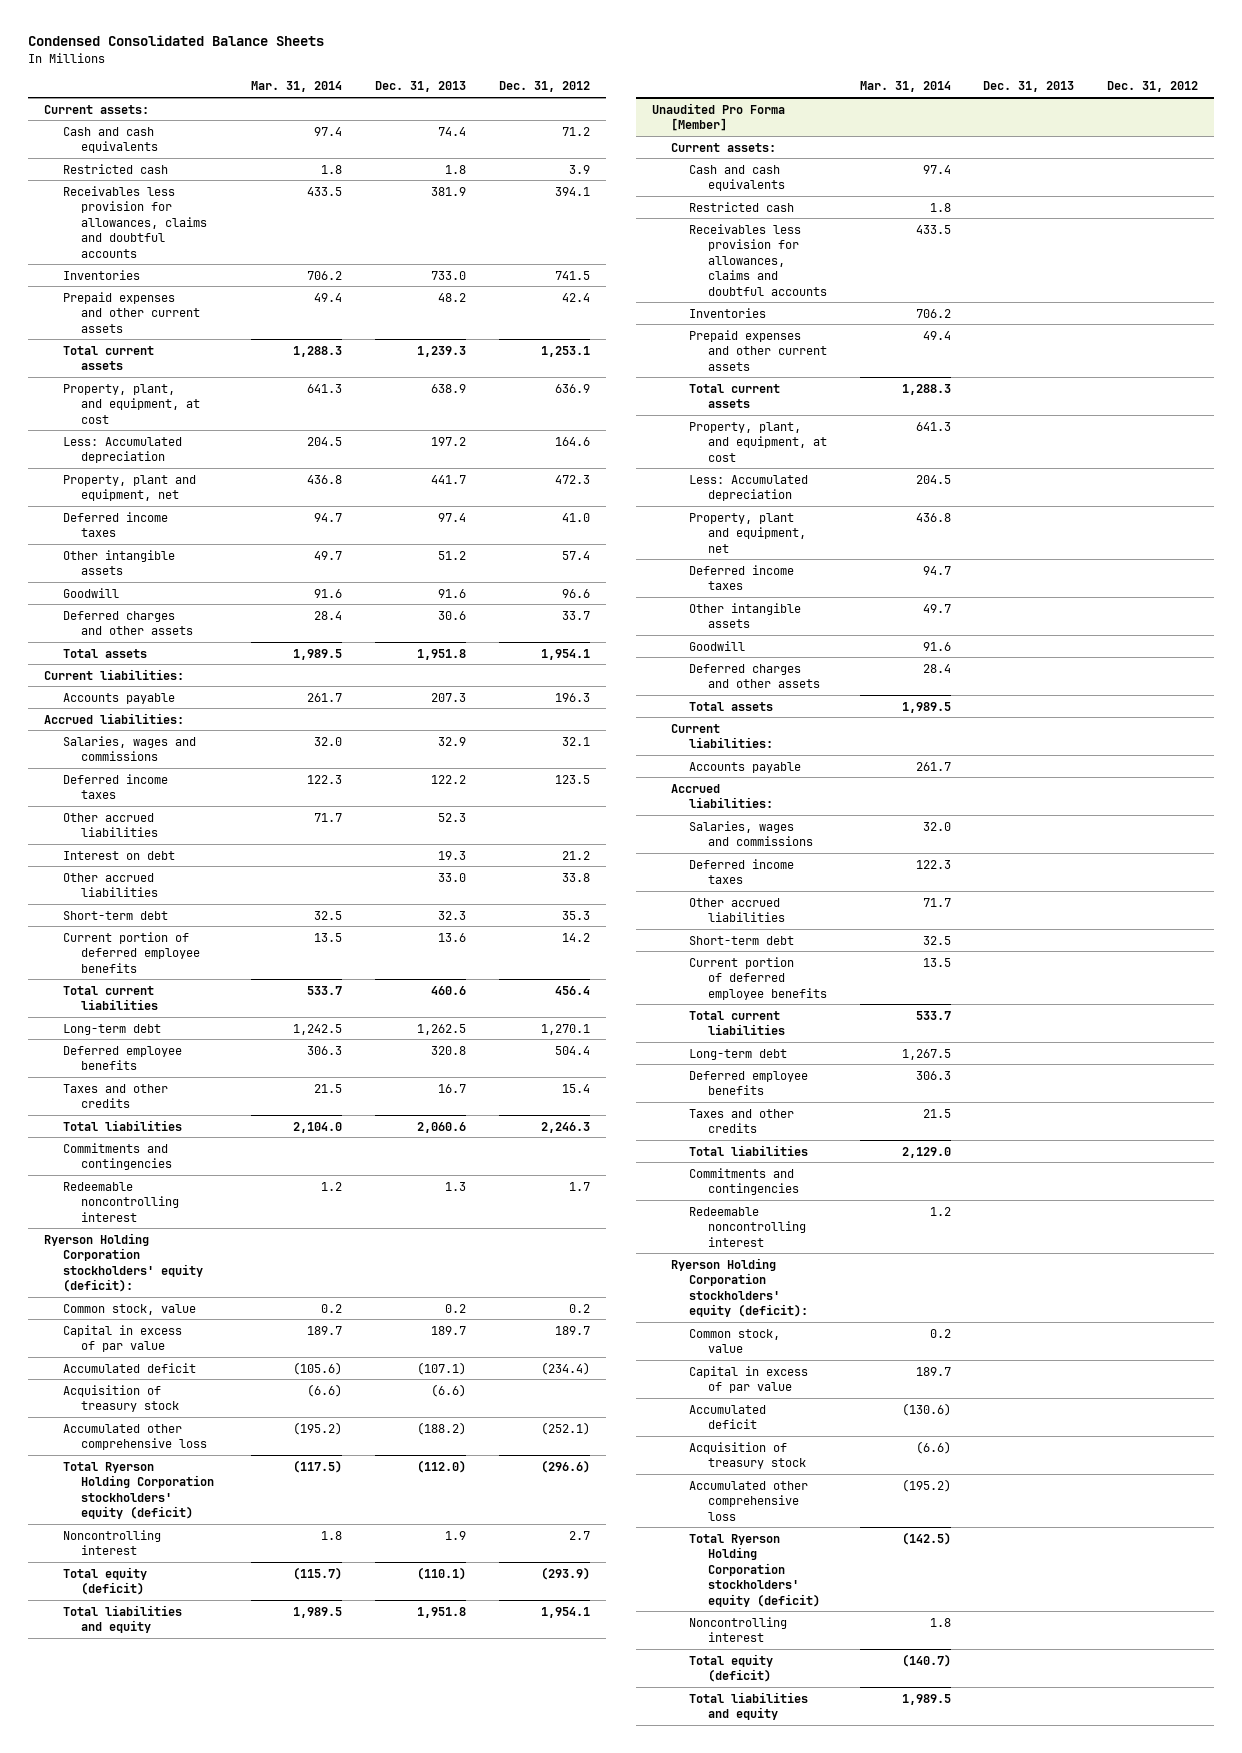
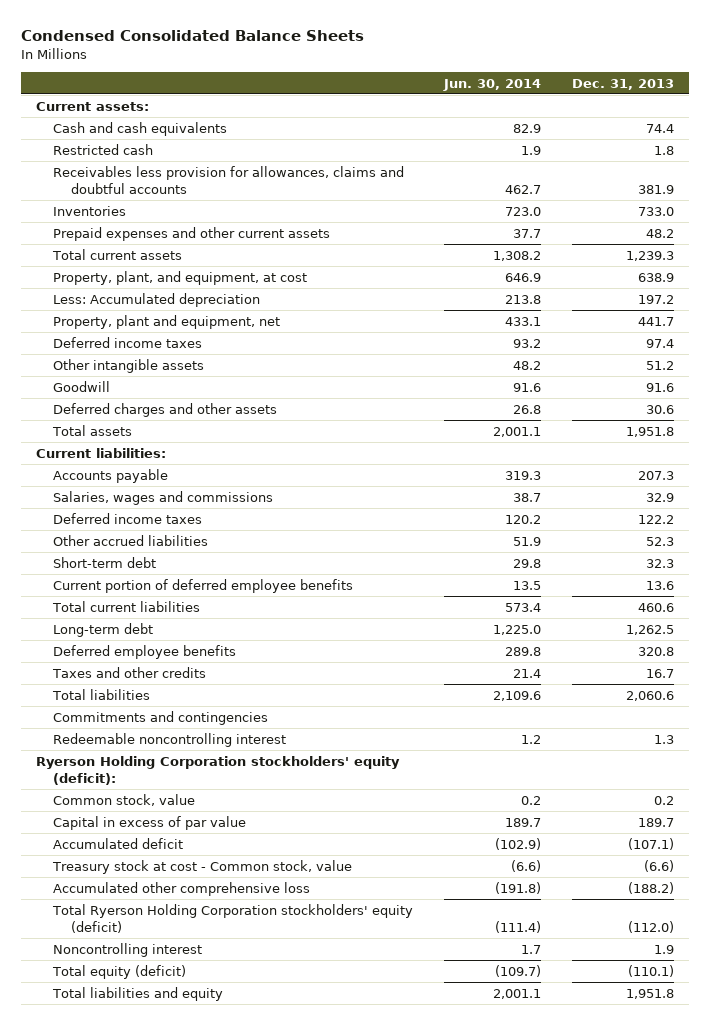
- | Mar. 31, 2014 | Dec. 31, 2013 | Dec. 31, 2012
+ | Jun. 30, 2014 | Dec. 31, 2013
- Accrued liabilities:
- Interest on debt | | 19.3 | 21.2
- Other accrued liabilities | | 33.0 | 33.8
- Acquisition of treasury stock | (6.6) | (6.6) |
+ Treasury stock at cost - Common stock, value | (6.6) | (6.6)
- Unaudited Pro Forma [Member]
- Current assets:
- Cash and cash equivalents | 97.4 | |
- Restricted cash | 1.8 | |
- Receivables less provision for allowances, claims and doubtful accounts | 433.5 | |
- Inventories | 706.2 | |
- Prepaid expenses and other current assets | 49.4 | |
- Total current assets | 1,288.3 | |
- Property, plant, and equipment, at cost | 641.3 | |
- Less: Accumulated depreciation | 204.5 | |
- Property, plant and equipment, net | 436.8 | |
- Deferred income taxes | 94.7 | |
- Other intangible assets | 49.7 | |
- Goodwill | 91.6 | |
- Deferred charges and other assets | 28.4 | |
- Total assets | 1,989.5 | |
- Current liabilities:
- Accounts payable | 261.7 | |
- Accrued liabilities:
- Salaries, wages and commissions | 32.0 | |
- Deferred income taxes | 122.3 | |
- Other accrued liabilities | 71.7 | |
- Short-term debt | 32.5 | |
- Current portion of deferred employee benefits | 13.5 | |
- Total current liabilities | 533.7 | |
- Long-term debt | 1,267.5 | |
- Deferred employee benefits | 306.3 | |
- Taxes and other credits | 21.5 | |
- Total liabilities | 2,129.0 | |
- Commitments and contingencies
- Redeemable noncontrolling interest | 1.2 | |
- Ryerson Holding Corporation stockholders' equity (deficit):
- Common stock, value | 0.2 | |
- Capital in excess of par value | 189.7 | |
- Accumulated deficit | (130.6) | |
- Acquisition of treasury stock | (6.6) | |
- Accumulated other comprehensive loss | (195.2) | |
- Total Ryerson Holding Corporation stockholders' equity (deficit) | (142.5) | |
- Noncontrolling interest | 1.8 | |
- Total equity (deficit) | (140.7) | |
- Total liabilities and equity | 1,989.5 | |

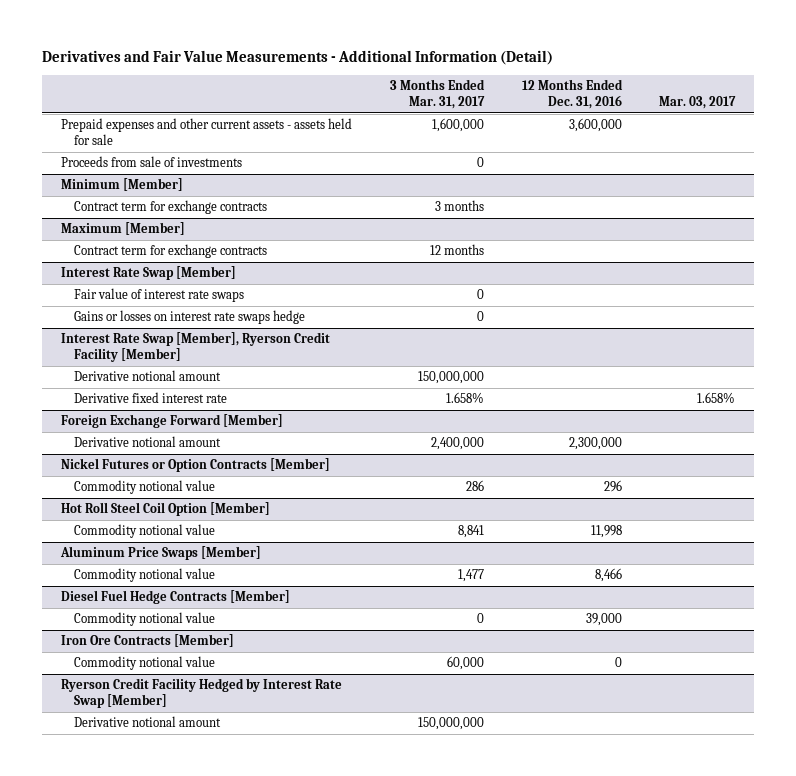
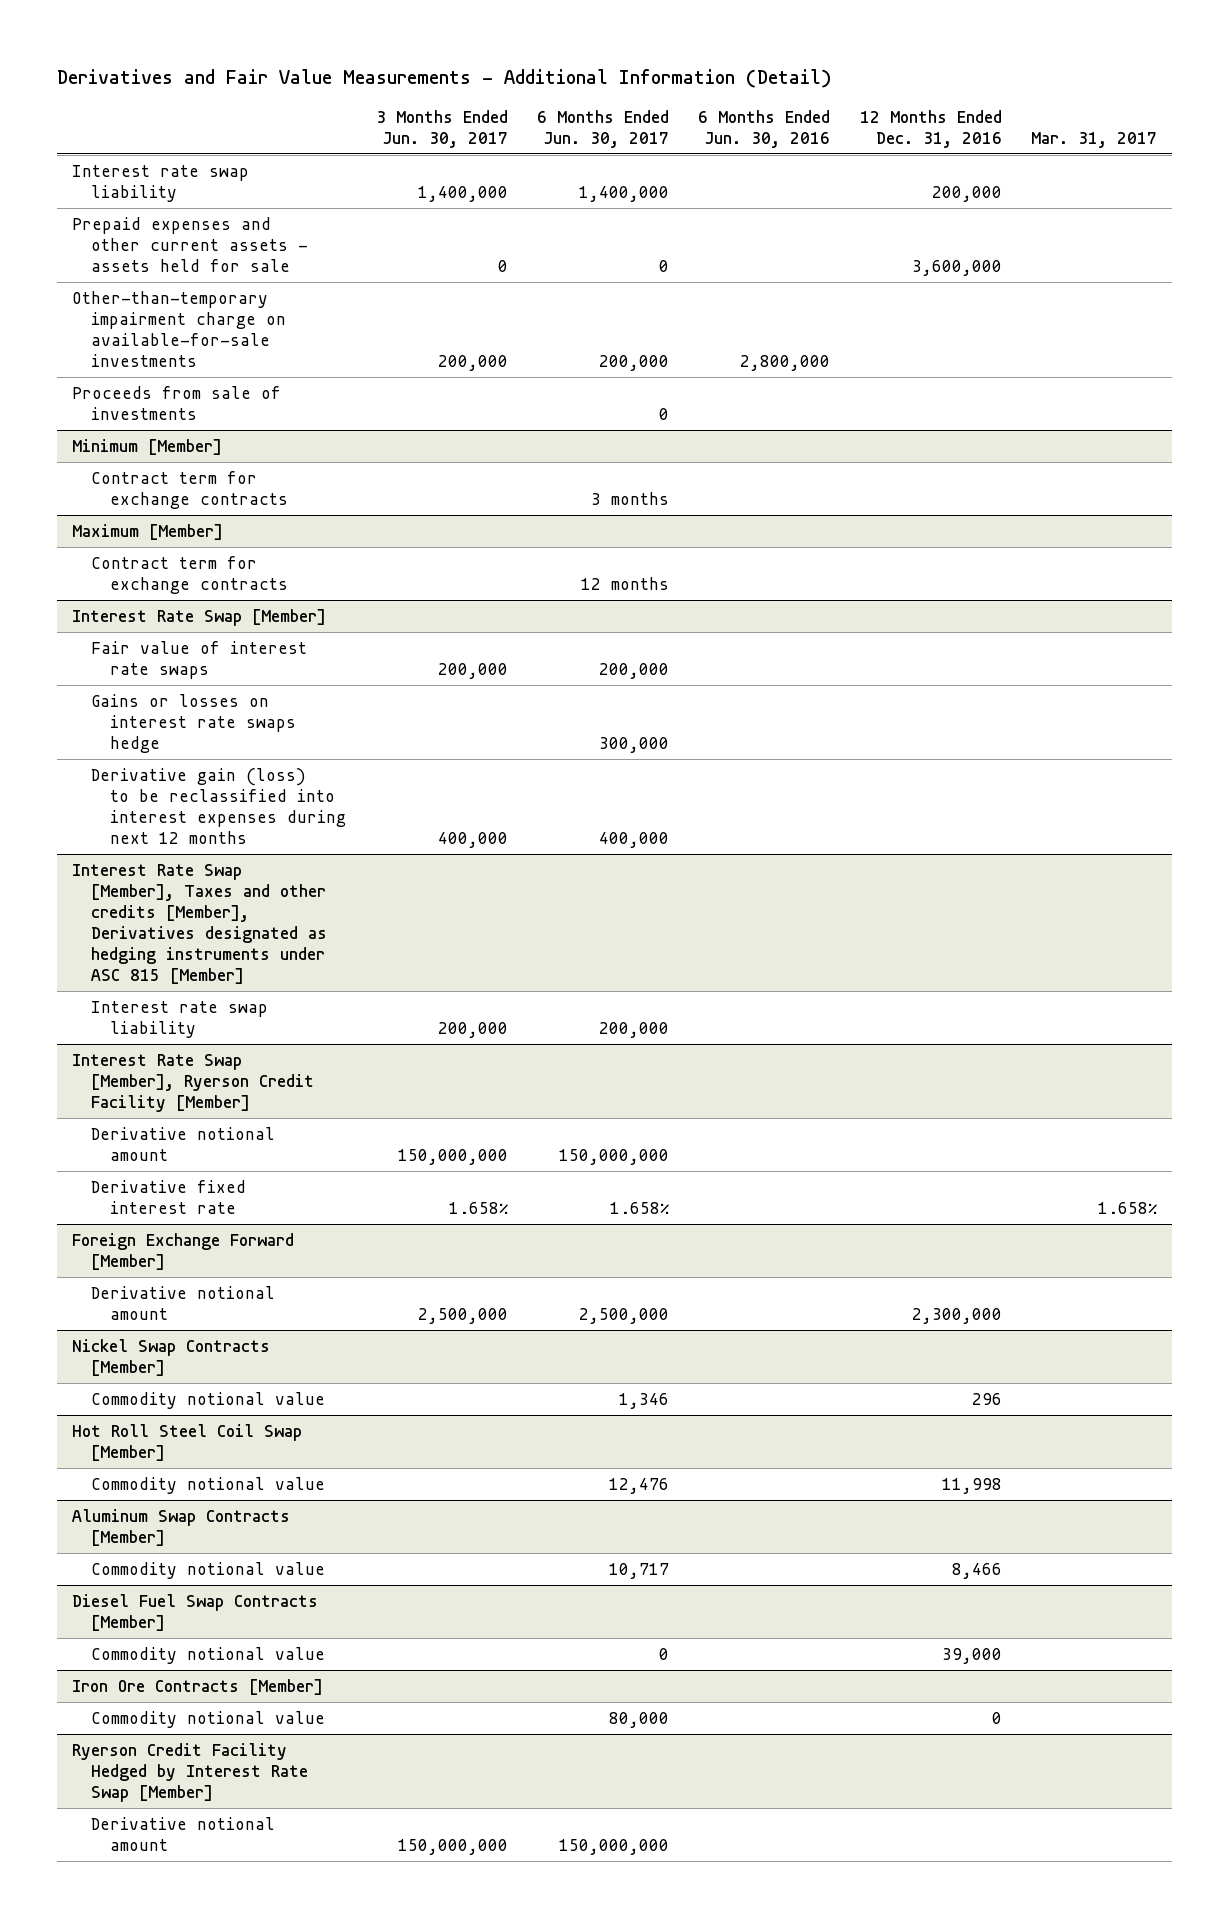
- | 3 Months Ended Mar. 31, 2017 | 12 Months Ended Dec. 31, 2016 | Mar. 03, 2017
+ | 3 Months Ended Jun. 30, 2017 | 6 Months Ended Jun. 30, 2017 | 6 Months Ended Jun. 30, 2016 | 12 Months Ended Dec. 31, 2016 | Mar. 31, 2017
+ Interest rate swap liability | 1,400,000 | 1,400,000 | | 200,000 |
+ Other-than-temporary impairment charge on available-for-sale investments | 200,000 | 200,000 | 2,800,000 | |
@ Interest Rate Swap [Member]
+ Derivative gain (loss) to be reclassified into interest expenses during next 12 months | 400,000 | 400,000 | | |
+ Interest Rate Swap [Member], Taxes and other credits [Member], Derivatives designated as hedging instruments under ASC 815 [Member]
+ Interest rate swap liability | 200,000 | 200,000 | | |
- Nickel Futures or Option Contracts [Member]
+ Nickel Swap Contracts [Member]
- Hot Roll Steel Coil Option [Member]
+ Hot Roll Steel Coil Swap [Member]
- Aluminum Price Swaps [Member]
+ Aluminum Swap Contracts [Member]
- Diesel Fuel Hedge Contracts [Member]
+ Diesel Fuel Swap Contracts [Member]

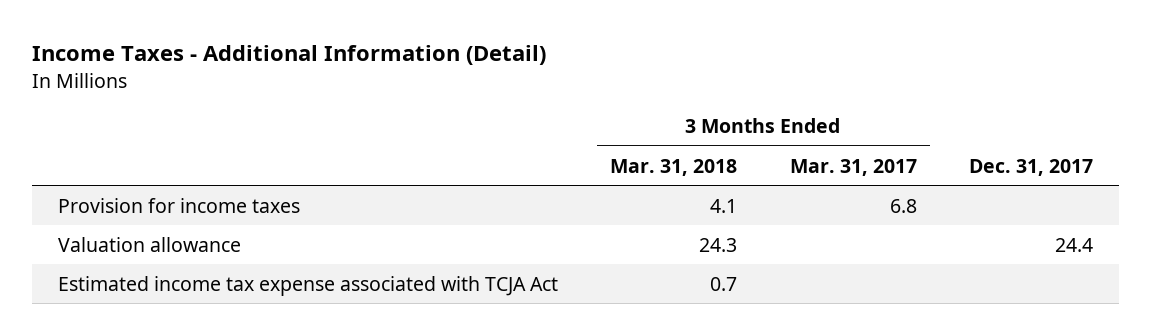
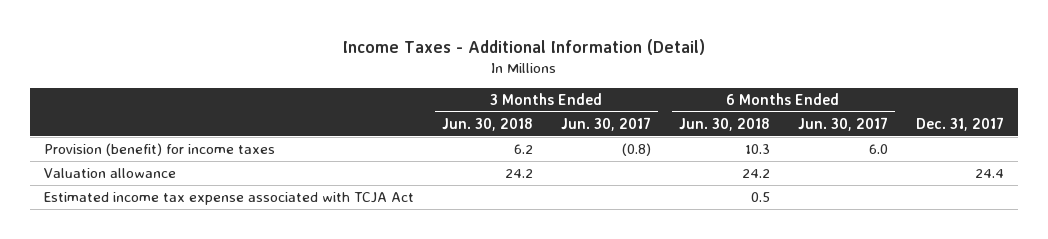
- | 3 Months Ended Mar. 31, 2018 | 3 Months Ended Mar. 31, 2017 | Dec. 31, 2017
+ | 3 Months Ended Jun. 30, 2018 | 3 Months Ended Jun. 30, 2017 | 6 Months Ended Jun. 30, 2018 | 6 Months Ended Jun. 30, 2017 | Dec. 31, 2017
- Provision for income taxes | 4.1 | 6.8 |
+ Provision (benefit) for income taxes | 6.2 | (0.8) | 10.3 | 6.0 |

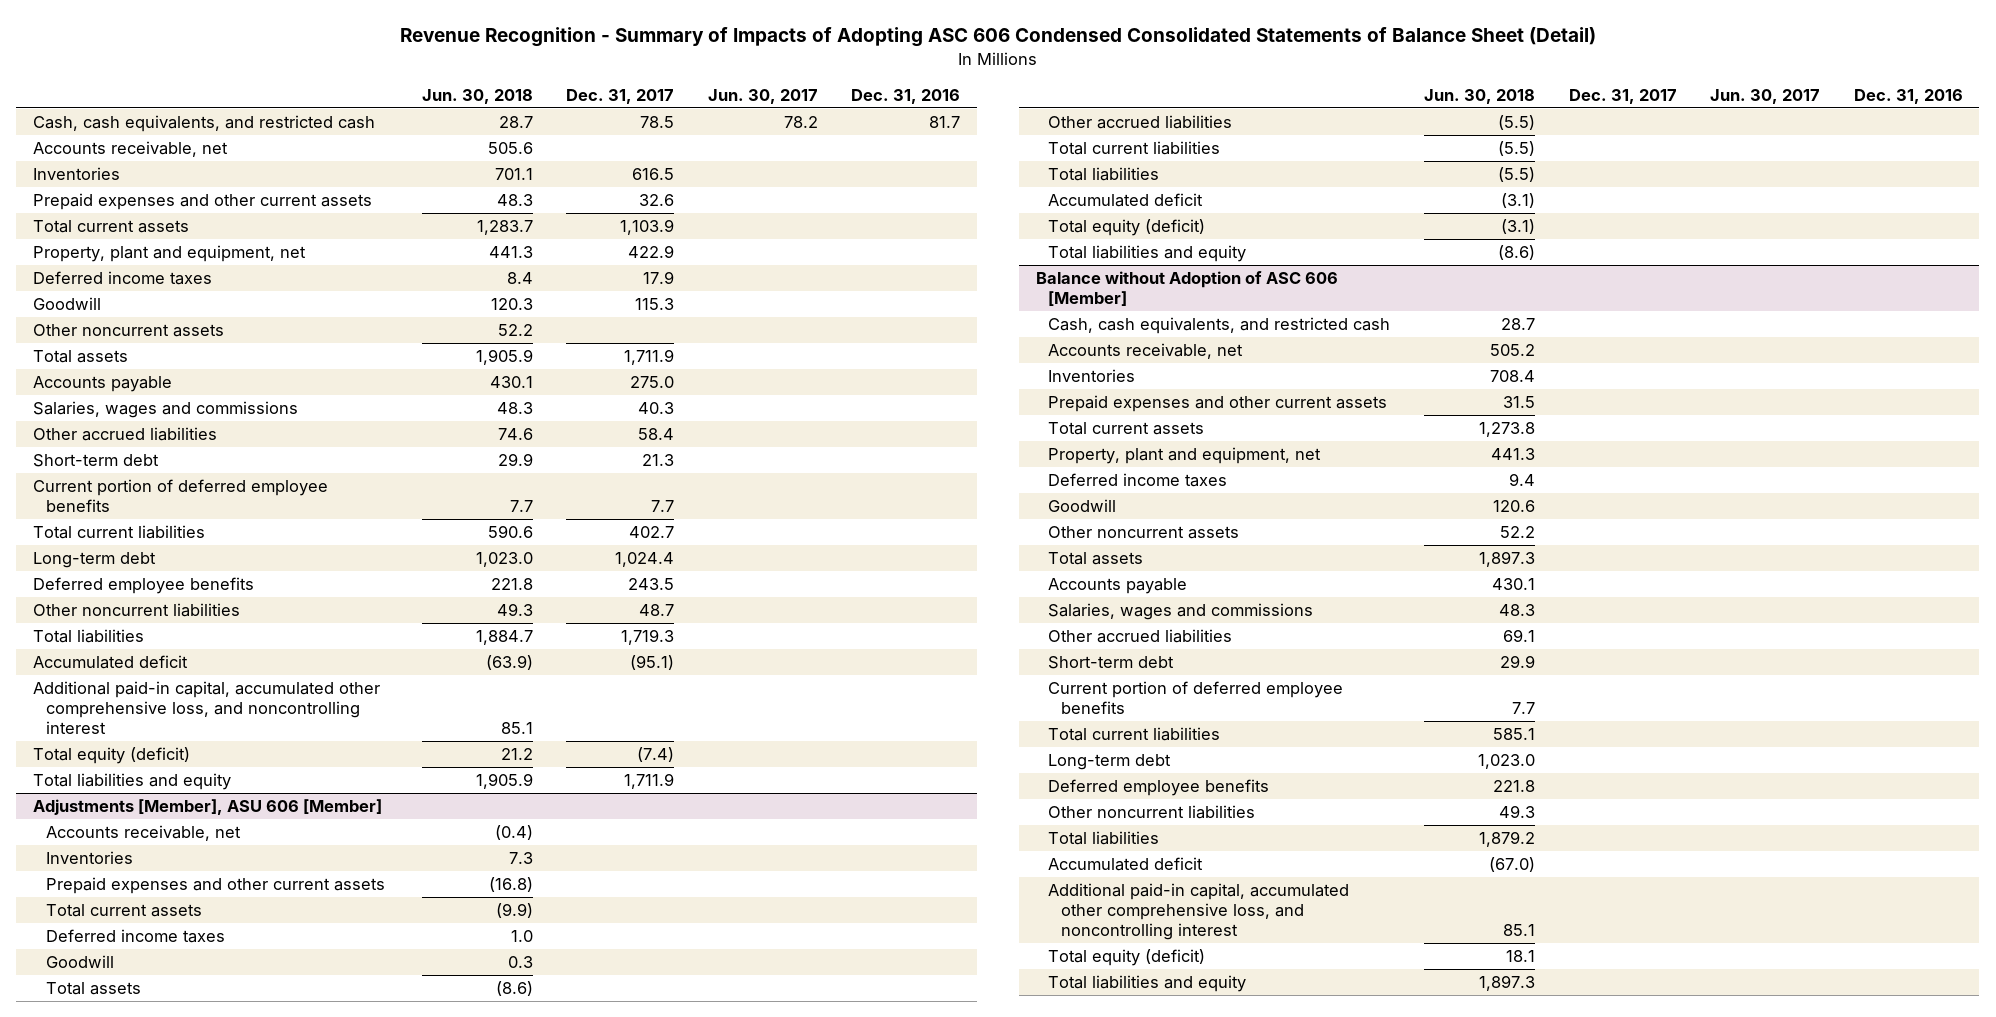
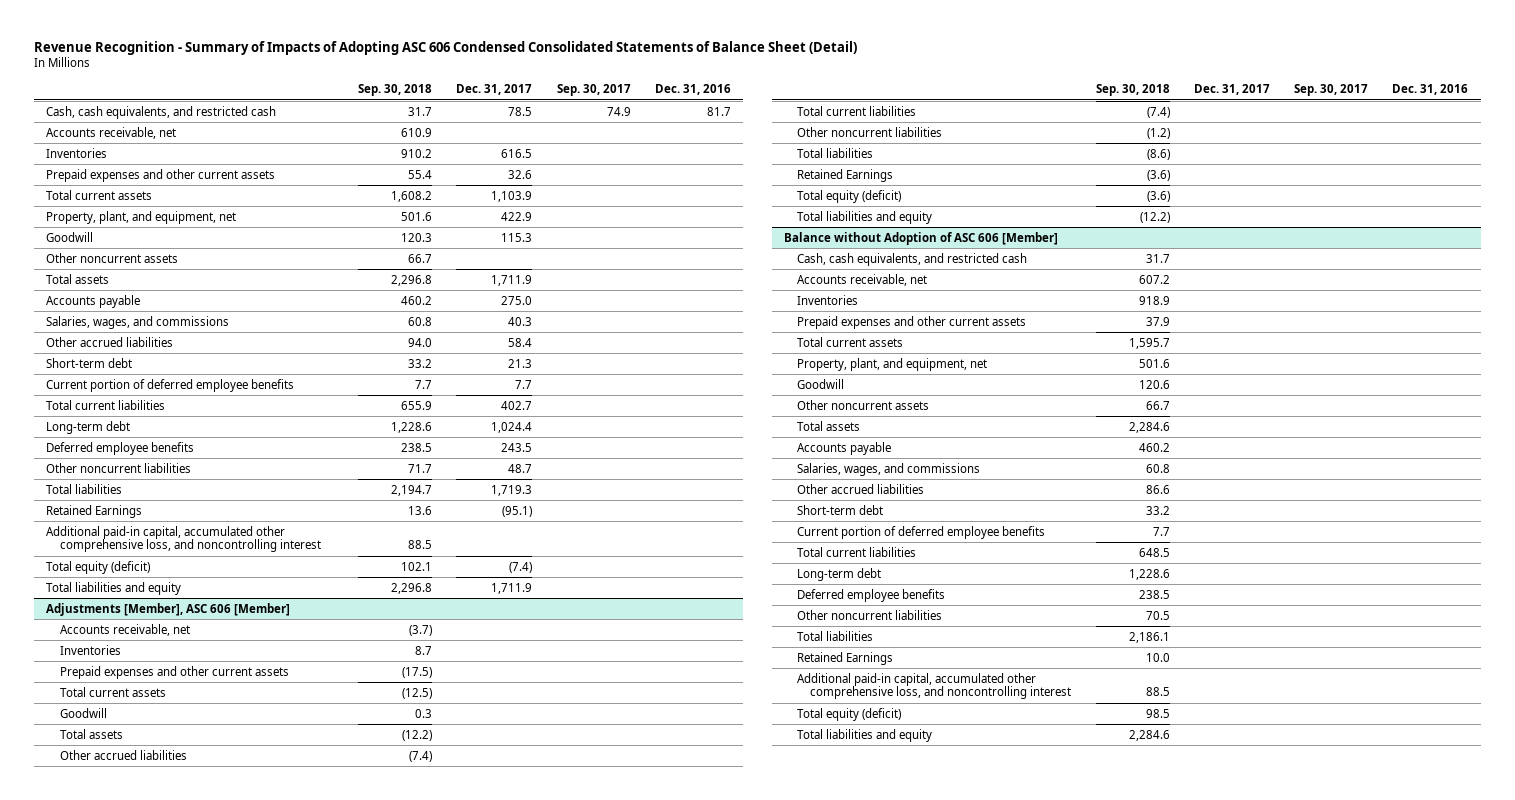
- | Jun. 30, 2018 | Dec. 31, 2017 | Jun. 30, 2017 | Dec. 31, 2016
+ | Sep. 30, 2018 | Dec. 31, 2017 | Sep. 30, 2017 | Dec. 31, 2016
- Property, plant and equipment, net | 441.3 | 422.9 | |
- Deferred income taxes | 8.4 | 17.9 | |
+ Property, plant, and equipment, net | 501.6 | 422.9 | |
- Salaries, wages and commissions | 48.3 | 40.3 | |
+ Salaries, wages, and commissions | 60.8 | 40.3 | |
- Accumulated deficit | (63.9) | (95.1) | |
+ Retained Earnings | 13.6 | (95.1) | |
- Adjustments [Member], ASU 606 [Member]
+ Adjustments [Member], ASC 606 [Member]
- Deferred income taxes | 1.0 | | |
+ Other noncurrent liabilities | (1.2) | | |
- Accumulated deficit | (3.1) | | |
+ Retained Earnings | (3.6) | | |
@ Balance without Adoption of ASC 606 [Member]
- Property, plant and equipment, net | 441.3 | | |
- Deferred income taxes | 9.4 | | |
+ Property, plant, and equipment, net | 501.6 | | |
- Salaries, wages and commissions | 48.3 | | |
+ Salaries, wages, and commissions | 60.8 | | |
- Accumulated deficit | (67.0) | | |
+ Retained Earnings | 10.0 | | |

